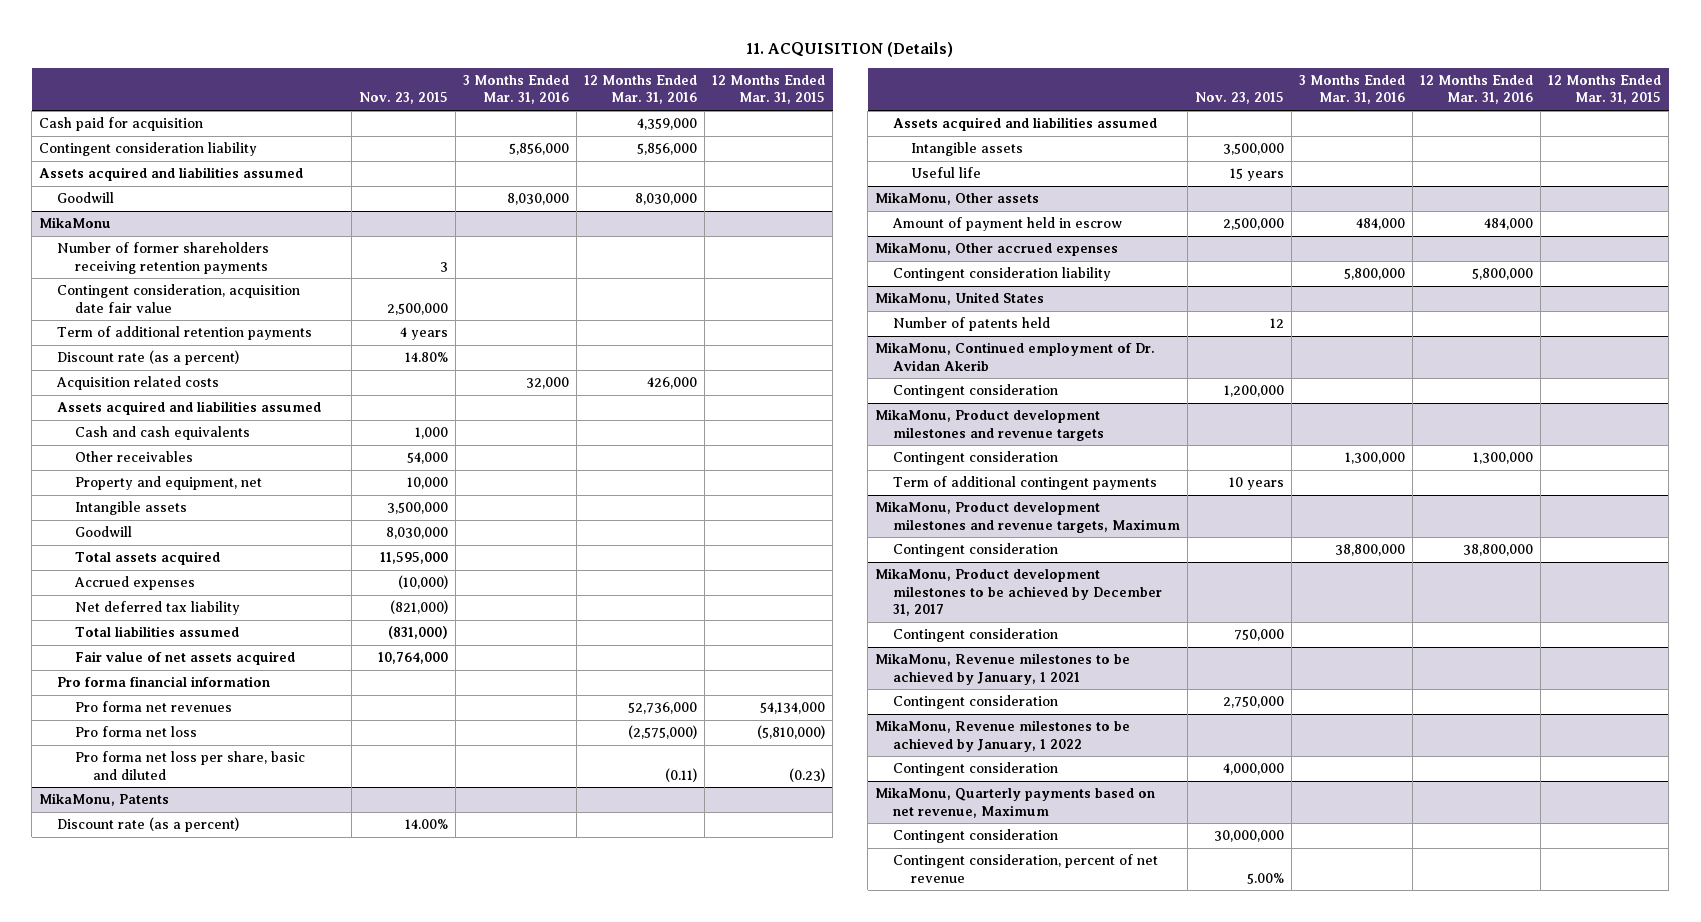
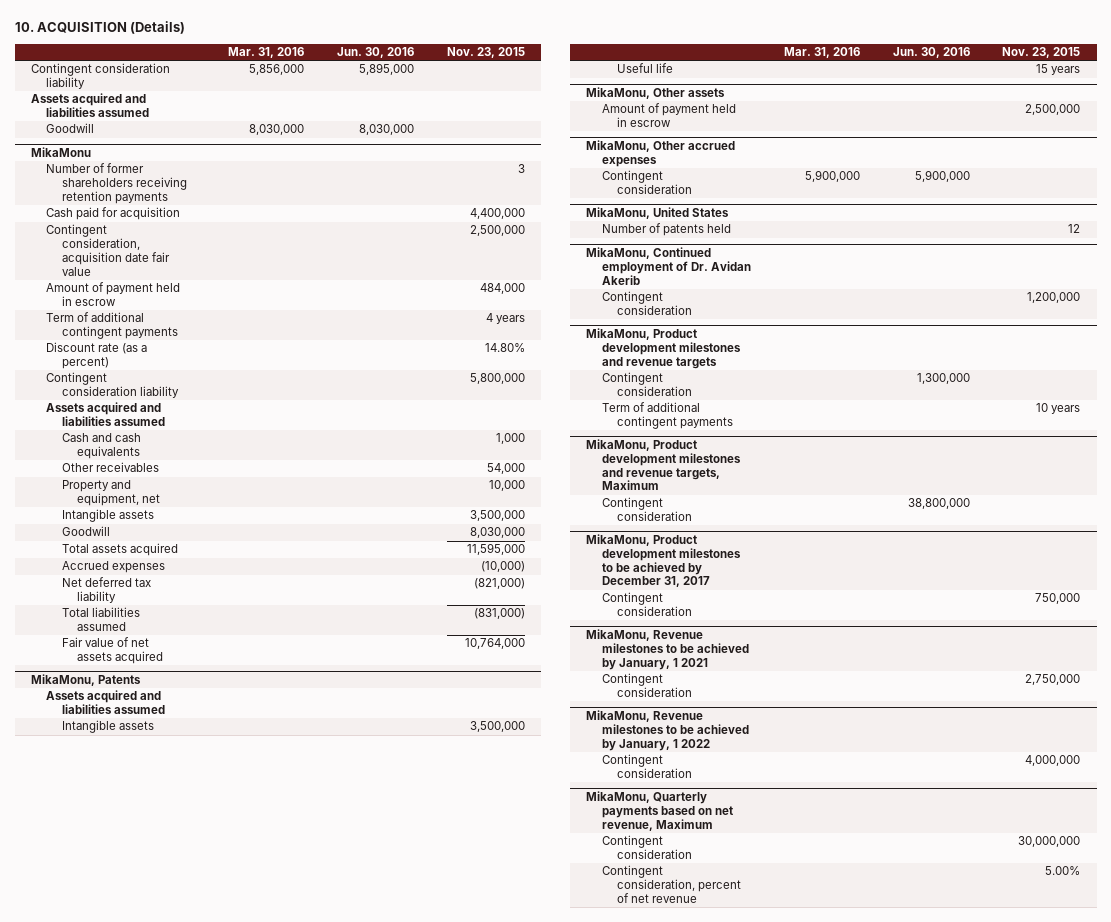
- 11. ACQUISITION (Details)
+ 10. ACQUISITION (Details)
- | Nov. 23, 2015 | 3 Months Ended Mar. 31, 2016 | 12 Months Ended Mar. 31, 2016 | 12 Months Ended Mar. 31, 2015
+ | Mar. 31, 2016 | Jun. 30, 2016 | Nov. 23, 2015
- Cash paid for acquisition | | | 4,359,000 |
@ MikaMonu
+ Cash paid for acquisition | | | 4,400,000
- Term of additional retention payments | 4 years | | |
+ Amount of payment held in escrow | | | 484,000
+ Term of additional contingent payments | | | 4 years
- Acquisition related costs | | 32,000 | 426,000 |
+ Contingent consideration liability | | | 5,800,000
- Pro forma financial information
- Pro forma net revenues | | | 52,736,000 | 54,134,000
- Pro forma net loss | | | (2,575,000) | (5,810,000)
- Pro forma net loss per share, basic and diluted | | | (0.11) | (0.23)
@ MikaMonu, Patents
- Discount rate (as a percent) | 14.00% | | |
@ MikaMonu, Other accrued expenses
- Contingent consideration liability | | 5,800,000 | 5,800,000 |
+ Contingent consideration | 5,900,000 | 5,900,000 |

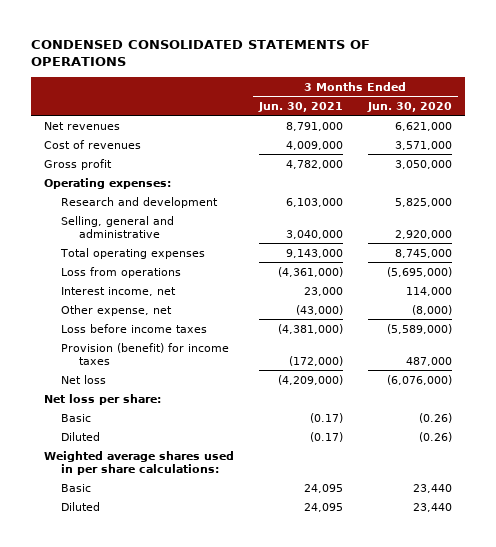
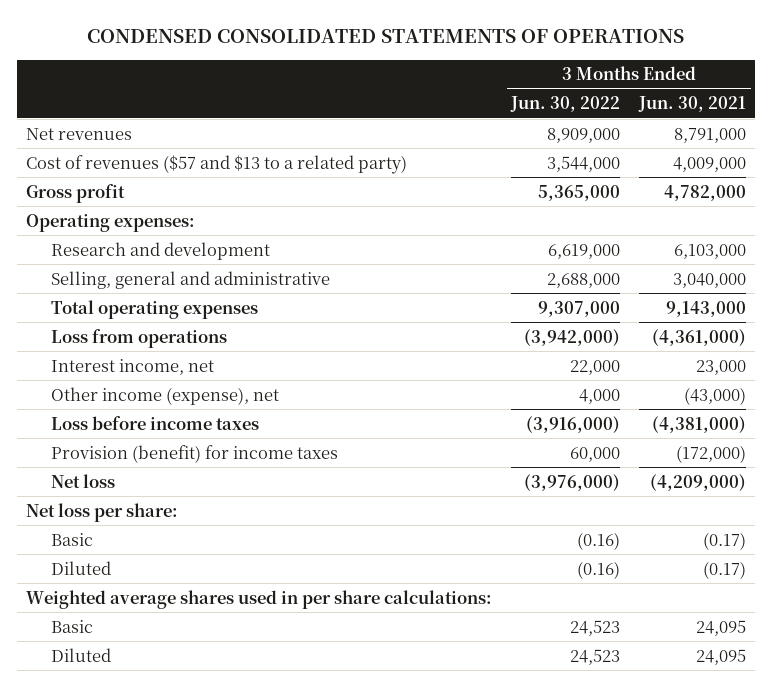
- | 3 Months Ended Jun. 30, 2021 | 3 Months Ended Jun. 30, 2020
+ | 3 Months Ended Jun. 30, 2022 | 3 Months Ended Jun. 30, 2021
- Cost of revenues | 4,009,000 | 3,571,000
+ Cost of revenues ($57 and $13 to a related party) | 3,544,000 | 4,009,000
- Other expense, net | (43,000) | (8,000)
+ Other income (expense), net | 4,000 | (43,000)

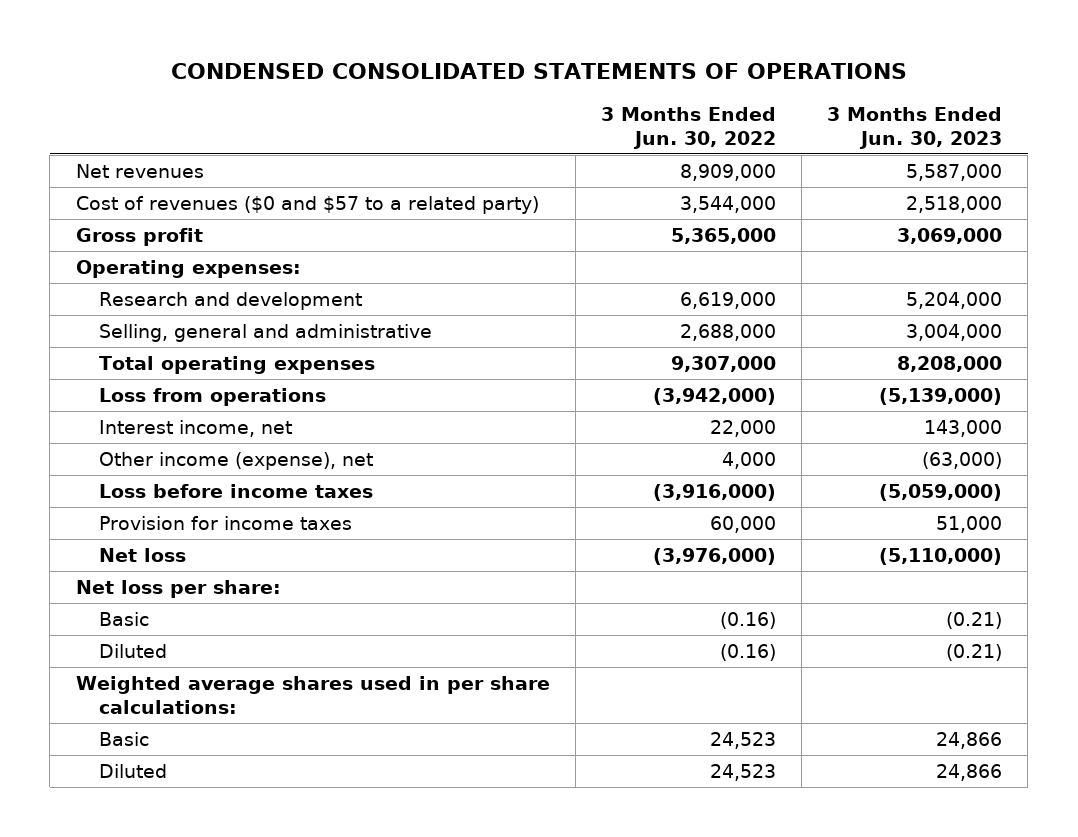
- | 3 Months Ended Jun. 30, 2022 | 3 Months Ended Jun. 30, 2021
+ | 3 Months Ended Jun. 30, 2022 | 3 Months Ended Jun. 30, 2023
- Cost of revenues ($57 and $13 to a related party) | 3,544,000 | 4,009,000
+ Cost of revenues ($0 and $57 to a related party) | 3,544,000 | 2,518,000
- Provision (benefit) for income taxes | 60,000 | (172,000)
+ Provision for income taxes | 60,000 | 51,000

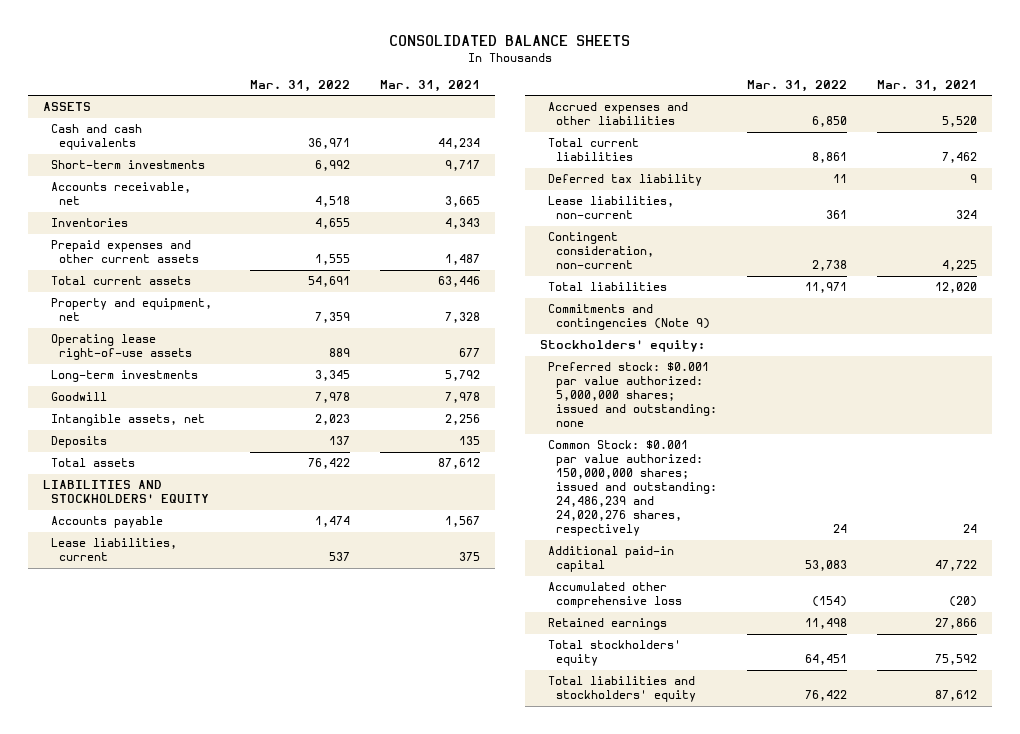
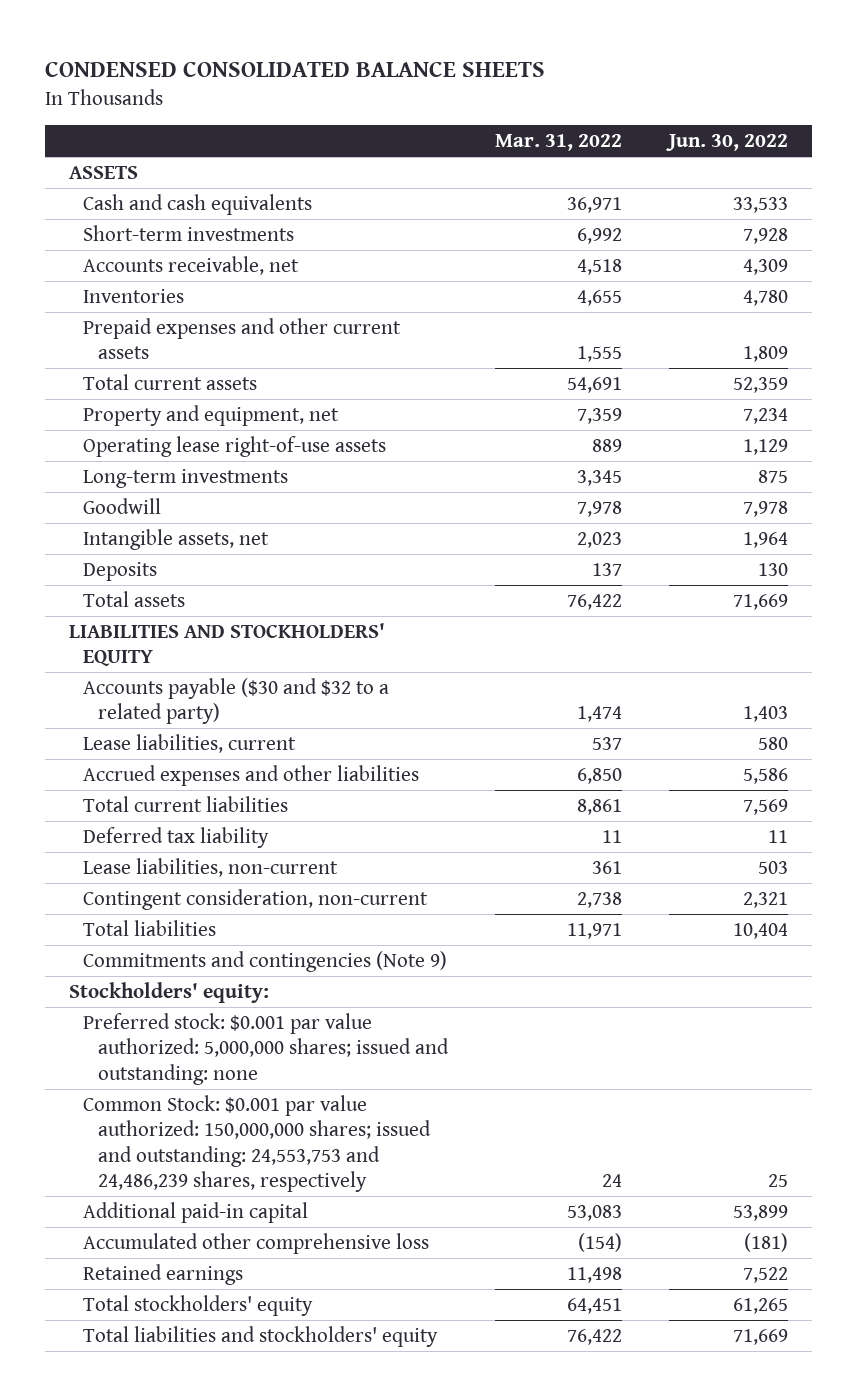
- CONSOLIDATED BALANCE SHEETS
+ CONDENSED CONSOLIDATED BALANCE SHEETS
- | Mar. 31, 2022 | Mar. 31, 2021
+ | Mar. 31, 2022 | Jun. 30, 2022
- Accounts payable | 1,474 | 1,567
+ Accounts payable ($30 and $32 to a related party) | 1,474 | 1,403
- Common Stock: $0.001 par value authorized: 150,000,000 shares; issued and outstanding: 24,486,239 and 24,020,276 shares, respectively | 24 | 24
+ Common Stock: $0.001 par value authorized: 150,000,000 shares; issued and outstanding: 24,553,753 and 24,486,239 shares, respectively | 24 | 25

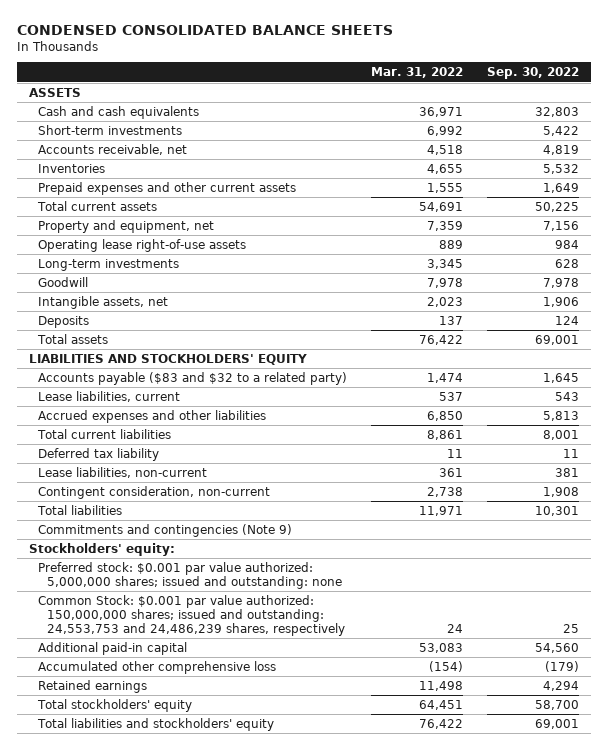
- | Mar. 31, 2022 | Jun. 30, 2022
+ | Mar. 31, 2022 | Sep. 30, 2022
- Accounts payable ($30 and $32 to a related party) | 1,474 | 1,403
+ Accounts payable ($83 and $32 to a related party) | 1,474 | 1,645

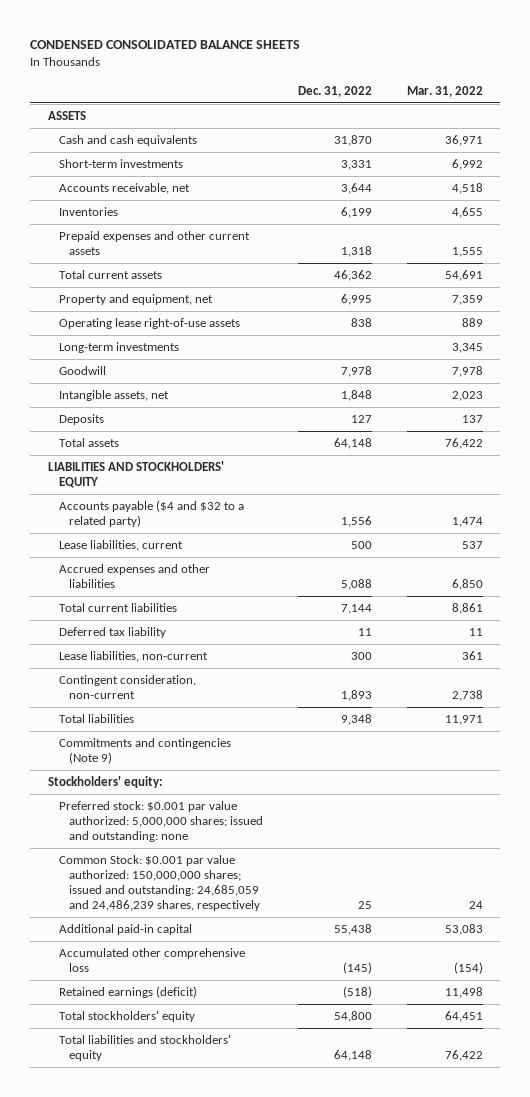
- | Mar. 31, 2022 | Sep. 30, 2022
+ | Dec. 31, 2022 | Mar. 31, 2022
- Accounts payable ($83 and $32 to a related party) | 1,474 | 1,645
+ Accounts payable ($4 and $32 to a related party) | 1,556 | 1,474
- Common Stock: $0.001 par value authorized: 150,000,000 shares; issued and outstanding: 24,553,753 and 24,486,239 shares, respectively | 24 | 25
+ Common Stock: $0.001 par value authorized: 150,000,000 shares; issued and outstanding: 24,685,059 and 24,486,239 shares, respectively | 25 | 24
- Retained earnings | 11,498 | 4,294
+ Retained earnings (deficit) | (518) | 11,498

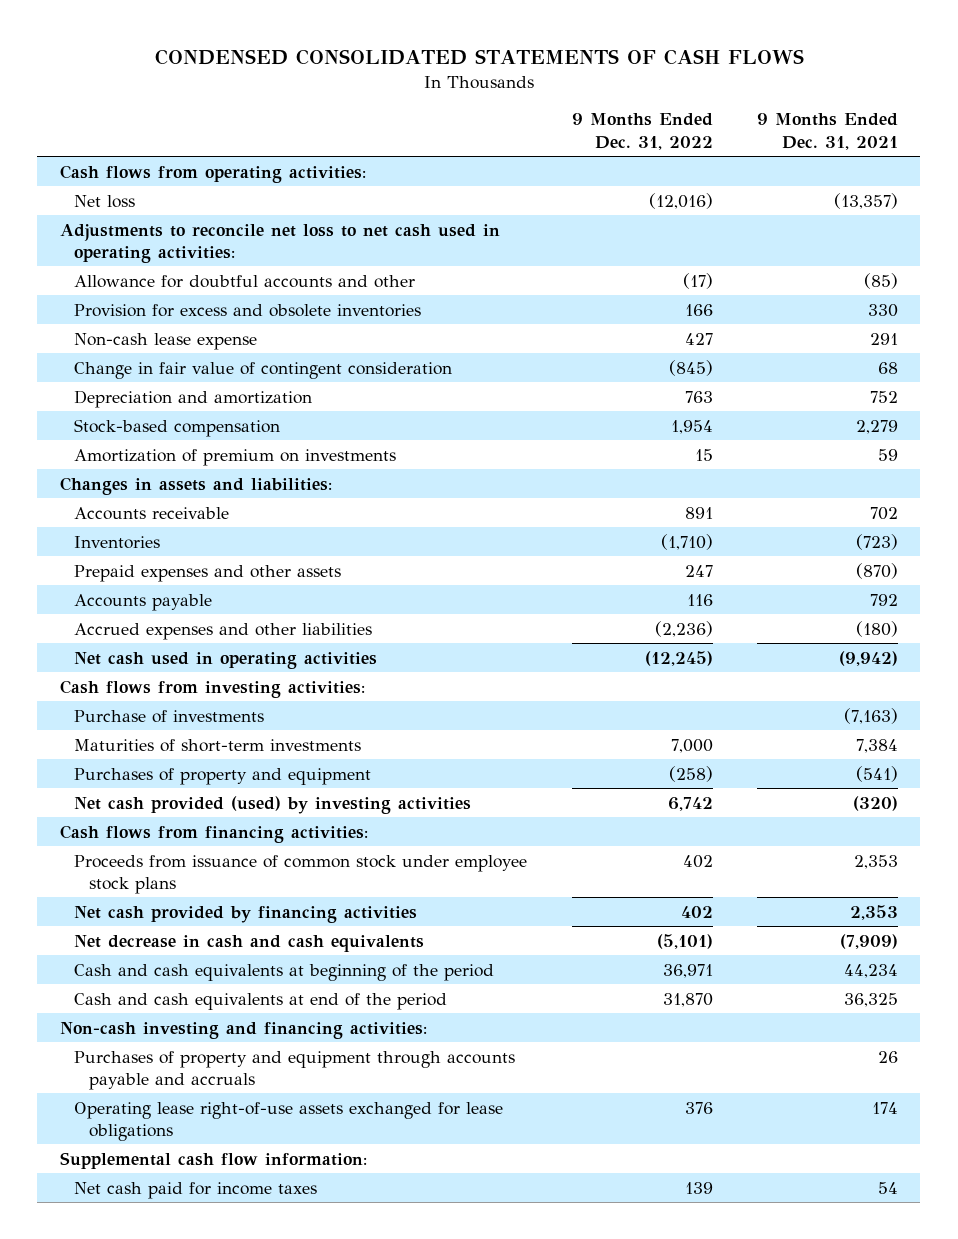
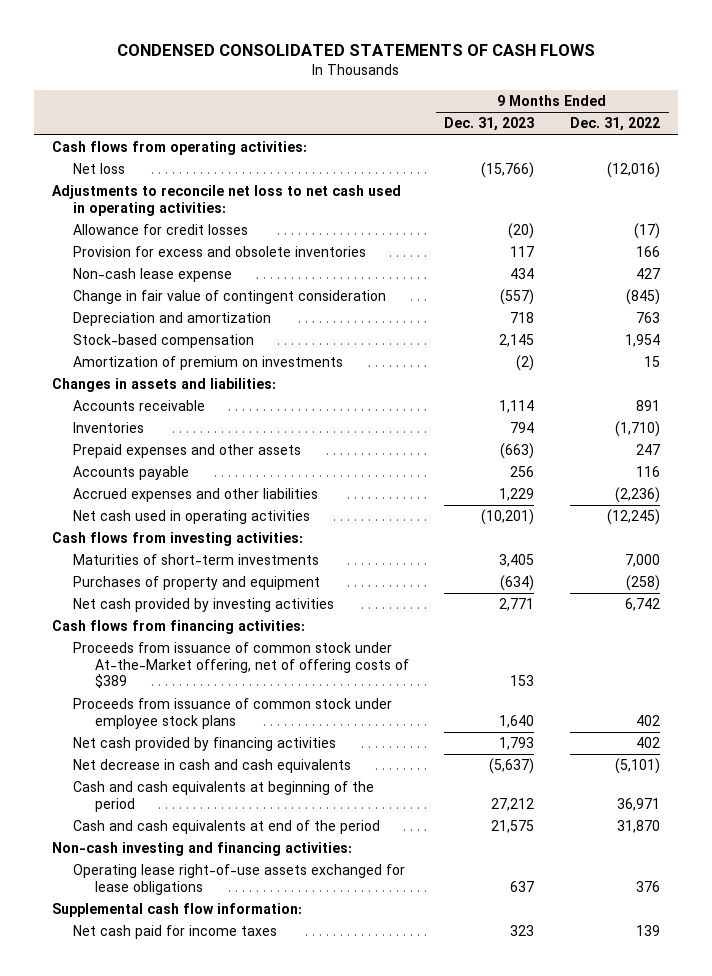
- | 9 Months Ended Dec. 31, 2022 | 9 Months Ended Dec. 31, 2021
+ | 9 Months Ended Dec. 31, 2023 | 9 Months Ended Dec. 31, 2022
- Allowance for doubtful accounts and other | (17) | (85)
+ Allowance for credit losses | (20) | (17)
- Purchase of investments | | (7,163)
- Net cash provided (used) by investing activities | 6,742 | (320)
+ Net cash provided by investing activities | 2,771 | 6,742
+ Proceeds from issuance of common stock under At-the-Market offering, net of offering costs of $389 | 153 |
- Purchases of property and equipment through accounts payable and accruals | | 26

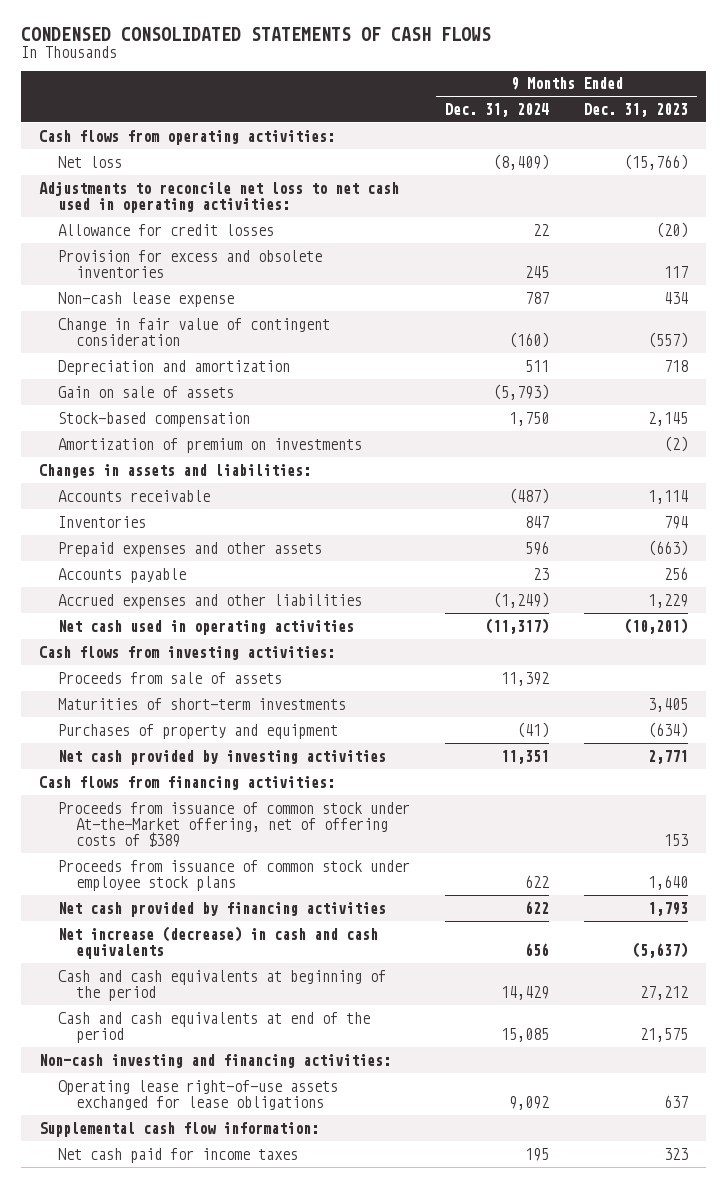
- | 9 Months Ended Dec. 31, 2023 | 9 Months Ended Dec. 31, 2022
+ | 9 Months Ended Dec. 31, 2024 | 9 Months Ended Dec. 31, 2023
+ Gain on sale of assets | (5,793) |
+ Proceeds from sale of assets | 11,392 |
- Net decrease in cash and cash equivalents | (5,637) | (5,101)
+ Net increase (decrease) in cash and cash equivalents | 656 | (5,637)

